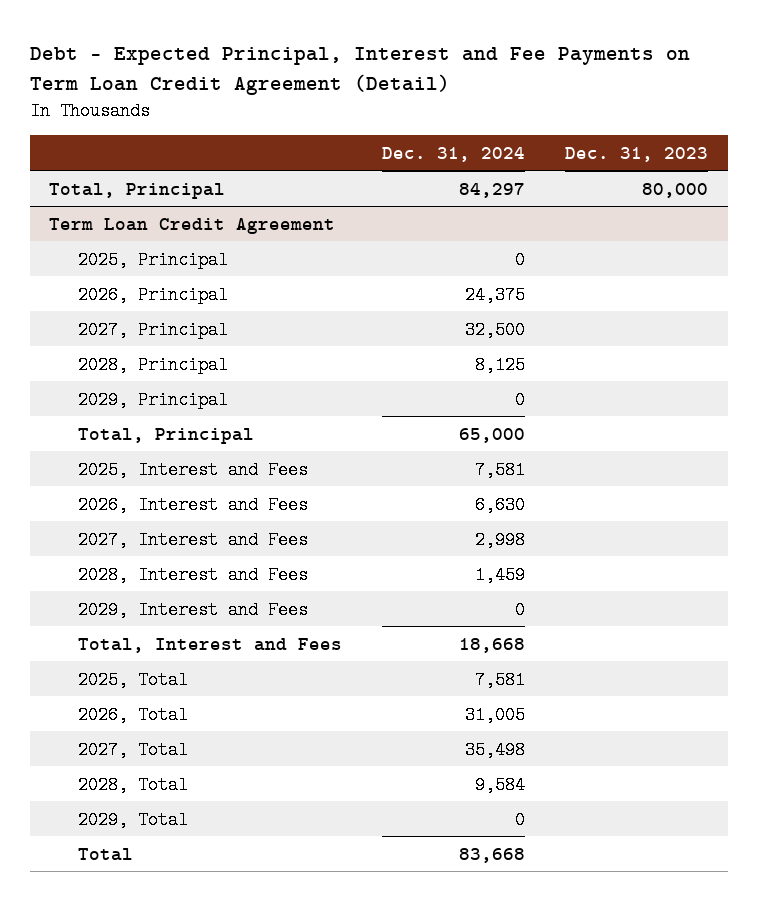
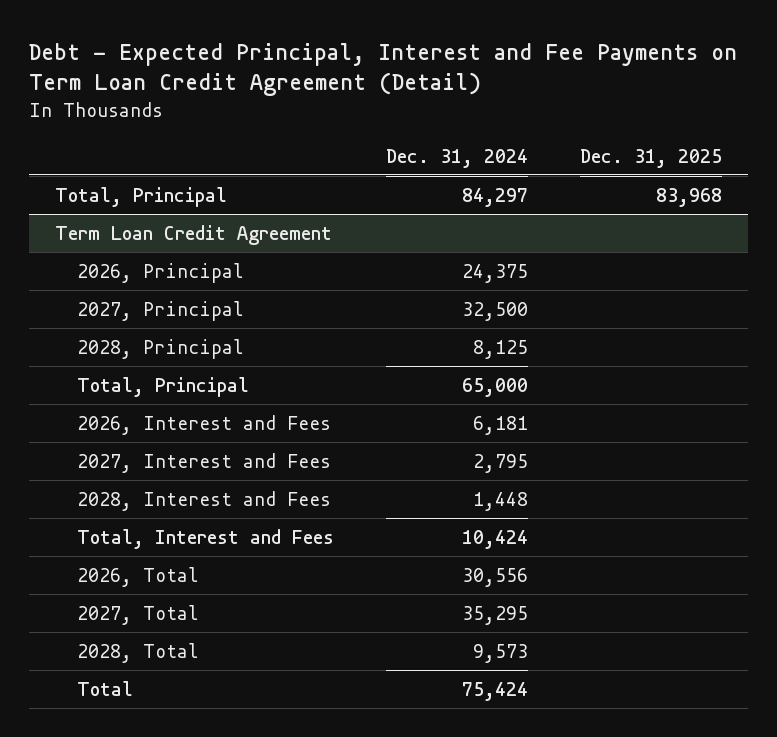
- | Dec. 31, 2024 | Dec. 31, 2023
+ | Dec. 31, 2024 | Dec. 31, 2025
@ Term Loan Credit Agreement
- 2025, Principal | 0 |
- 2029, Principal | 0 |
- 2025, Interest and Fees | 7,581 |
- 2026, Interest and Fees | 6,630 |
- 2027, Interest and Fees | 2,998 |
- 2028, Interest and Fees | 1,459 |
- 2029, Interest and Fees | 0 |
- Total, Interest and Fees | 18,668 |
- 2025, Total | 7,581 |
- 2026, Total | 31,005 |
- 2027, Total | 35,498 |
- 2028, Total | 9,584 |
- 2029, Total | 0 |
- Total | 83,668 |
+ 2026, Interest and Fees | 6,181 |
+ 2027, Interest and Fees | 2,795 |
+ 2028, Interest and Fees | 1,448 |
+ Total, Interest and Fees | 10,424 |
+ 2026, Total | 30,556 |
+ 2027, Total | 35,295 |
+ 2028, Total | 9,573 |
+ Total | 75,424 |

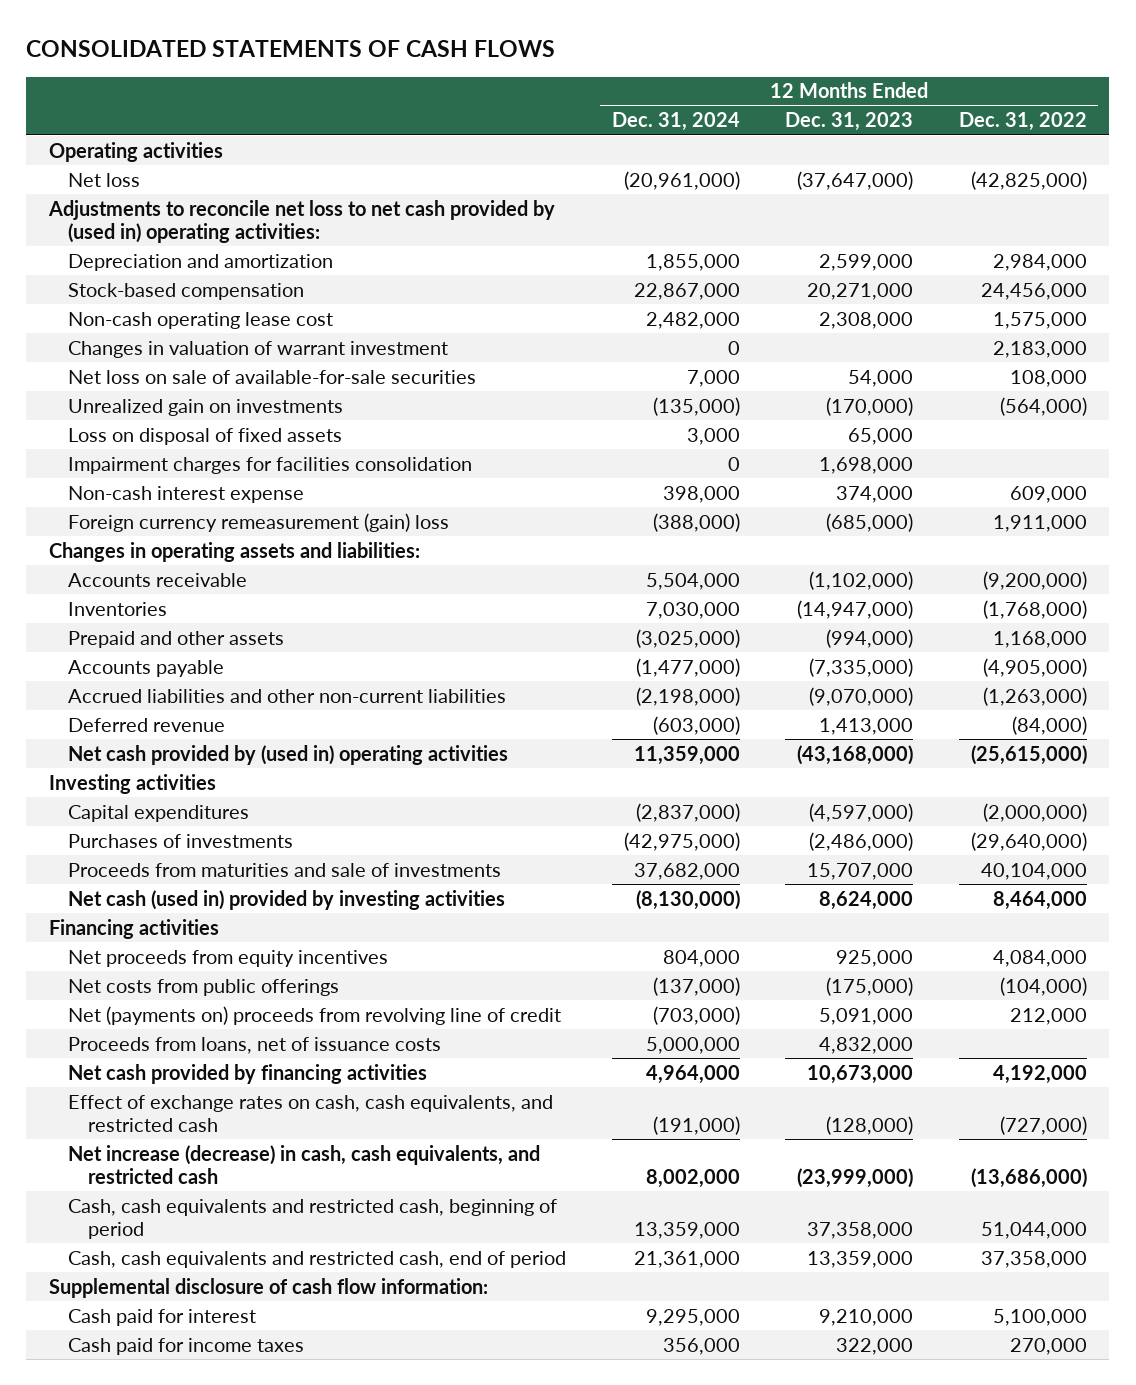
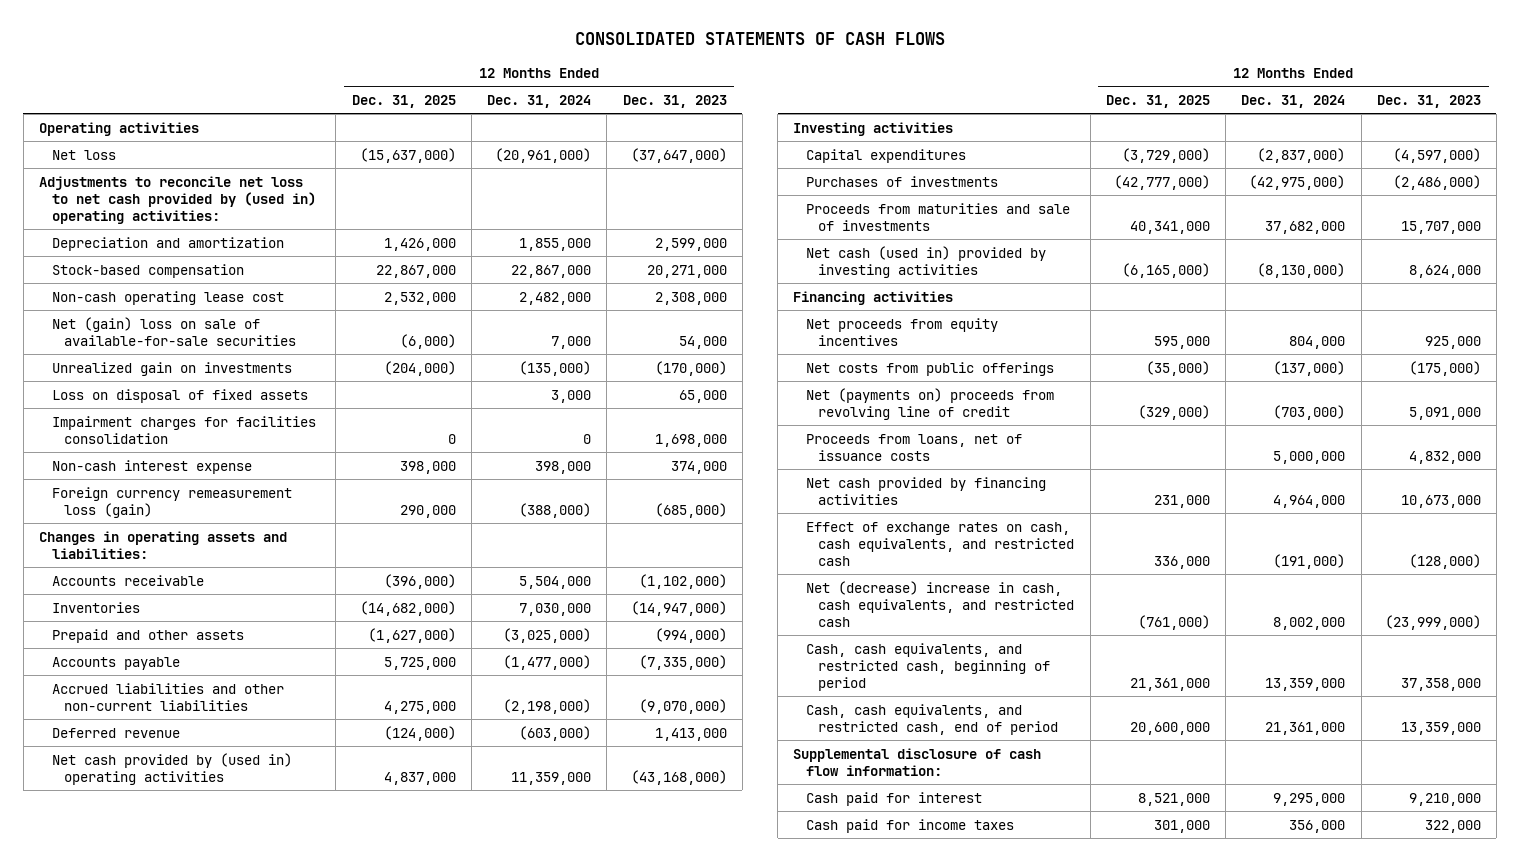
- | 12 Months Ended Dec. 31, 2024 | 12 Months Ended Dec. 31, 2023 | 12 Months Ended Dec. 31, 2022
+ | 12 Months Ended Dec. 31, 2025 | 12 Months Ended Dec. 31, 2024 | 12 Months Ended Dec. 31, 2023
- Changes in valuation of warrant investment | 0 | | 2,183,000
- Net loss on sale of available-for-sale securities | 7,000 | 54,000 | 108,000
+ Net (gain) loss on sale of available-for-sale securities | (6,000) | 7,000 | 54,000
- Foreign currency remeasurement (gain) loss | (388,000) | (685,000) | 1,911,000
+ Foreign currency remeasurement loss (gain) | 290,000 | (388,000) | (685,000)
- Net increase (decrease) in cash, cash equivalents, and restricted cash | 8,002,000 | (23,999,000) | (13,686,000)
- Cash, cash equivalents and restricted cash, beginning of period | 13,359,000 | 37,358,000 | 51,044,000
- Cash, cash equivalents and restricted cash, end of period | 21,361,000 | 13,359,000 | 37,358,000
+ Net (decrease) increase in cash, cash equivalents, and restricted cash | (761,000) | 8,002,000 | (23,999,000)
+ Cash, cash equivalents, and restricted cash, beginning of period | 21,361,000 | 13,359,000 | 37,358,000
+ Cash, cash equivalents, and restricted cash, end of period | 20,600,000 | 21,361,000 | 13,359,000

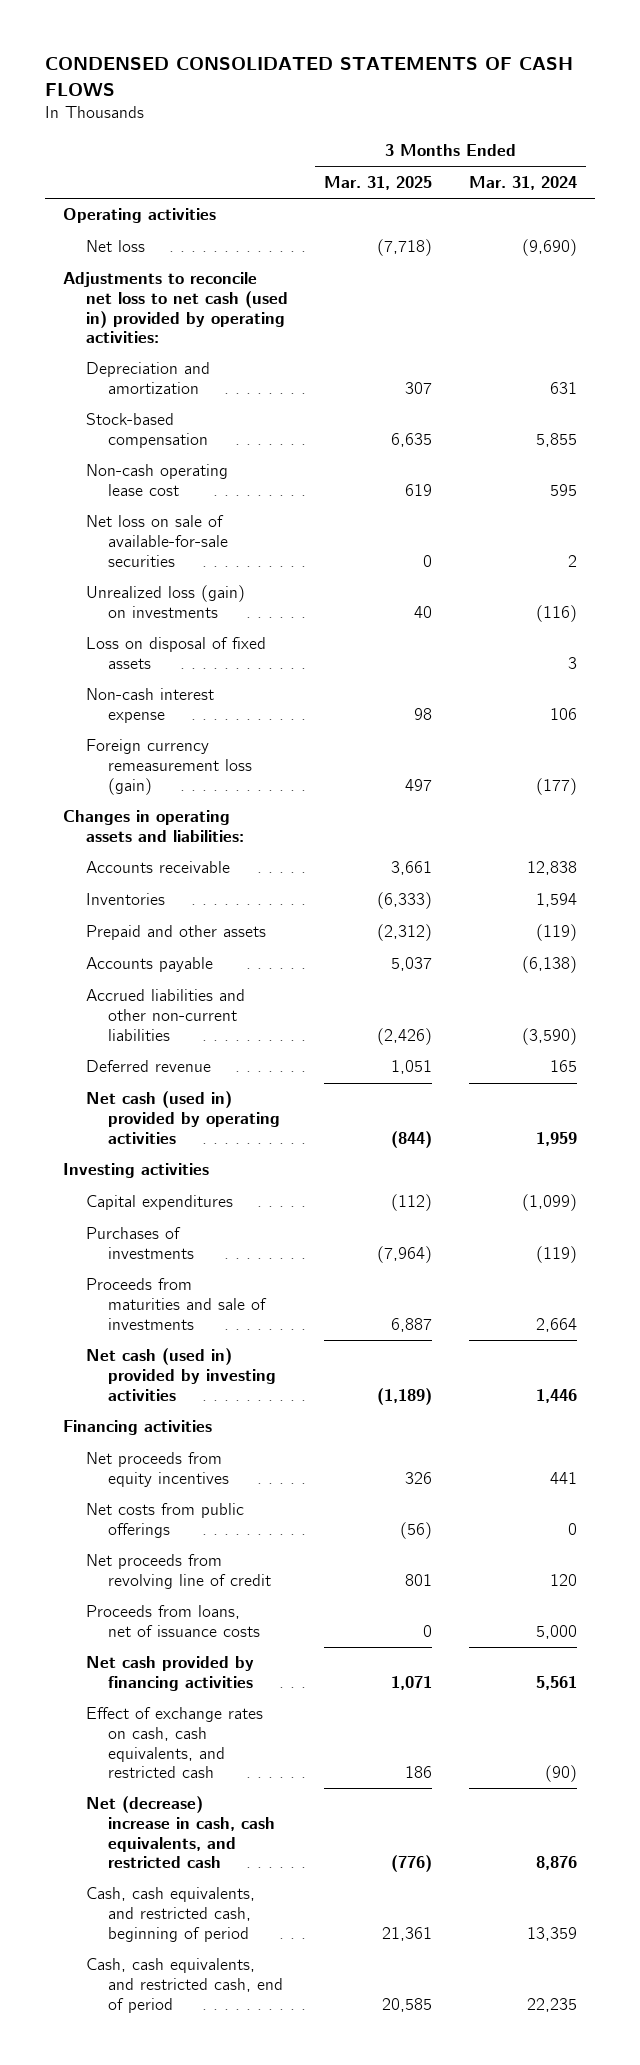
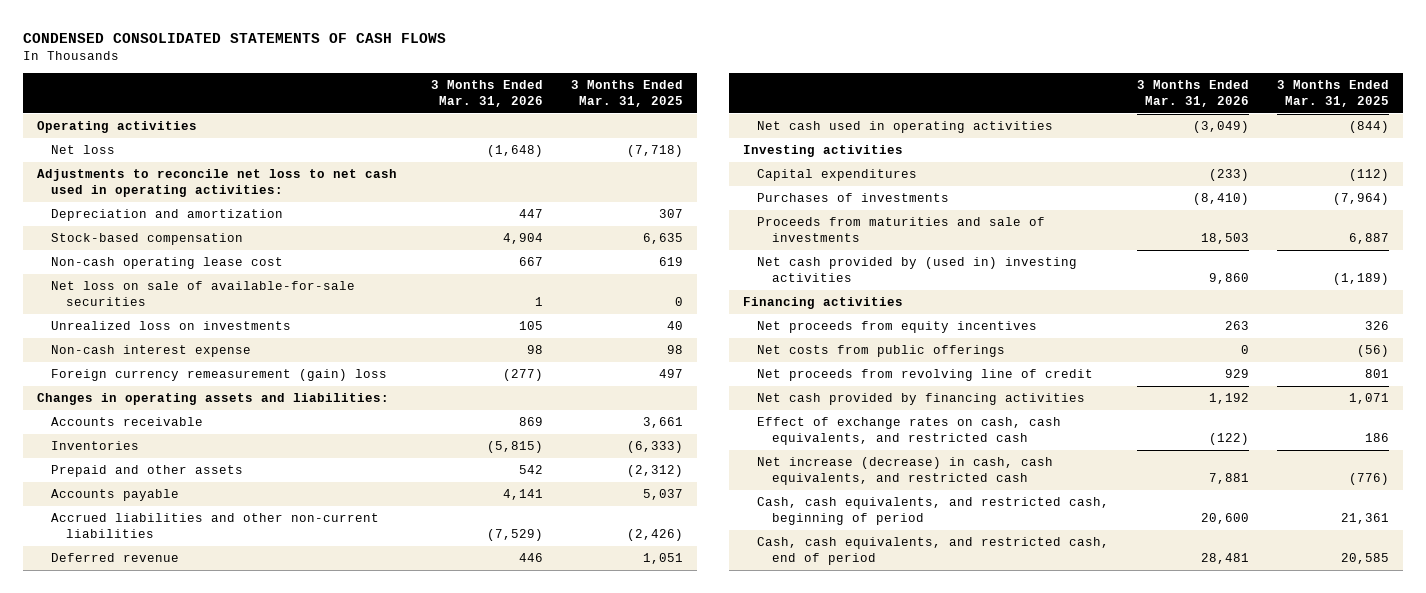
- | 3 Months Ended Mar. 31, 2025 | 3 Months Ended Mar. 31, 2024
+ | 3 Months Ended Mar. 31, 2026 | 3 Months Ended Mar. 31, 2025
- Adjustments to reconcile net loss to net cash (used in) provided by operating activities:
+ Adjustments to reconcile net loss to net cash used in operating activities:
- Unrealized loss (gain) on investments | 40 | (116)
- Loss on disposal of fixed assets | | 3
+ Unrealized loss on investments | 105 | 40
- Foreign currency remeasurement loss (gain) | 497 | (177)
+ Foreign currency remeasurement (gain) loss | (277) | 497
- Net cash (used in) provided by operating activities | (844) | 1,959
+ Net cash used in operating activities | (3,049) | (844)
- Net cash (used in) provided by investing activities | (1,189) | 1,446
+ Net cash provided by (used in) investing activities | 9,860 | (1,189)
- Proceeds from loans, net of issuance costs | 0 | 5,000
- Net (decrease) increase in cash, cash equivalents, and restricted cash | (776) | 8,876
+ Net increase (decrease) in cash, cash equivalents, and restricted cash | 7,881 | (776)

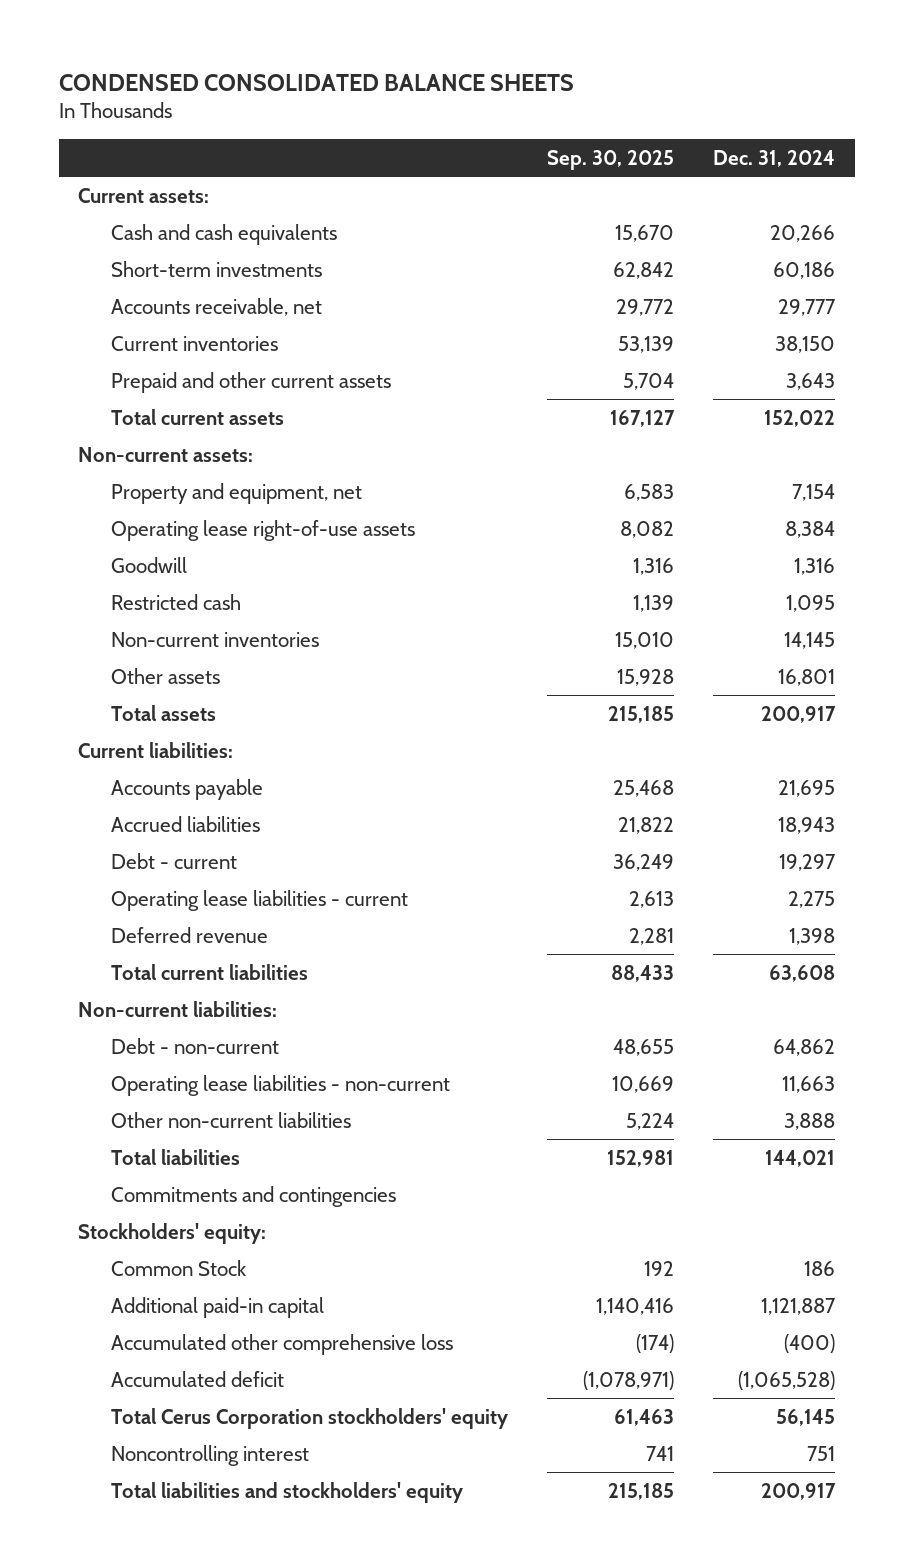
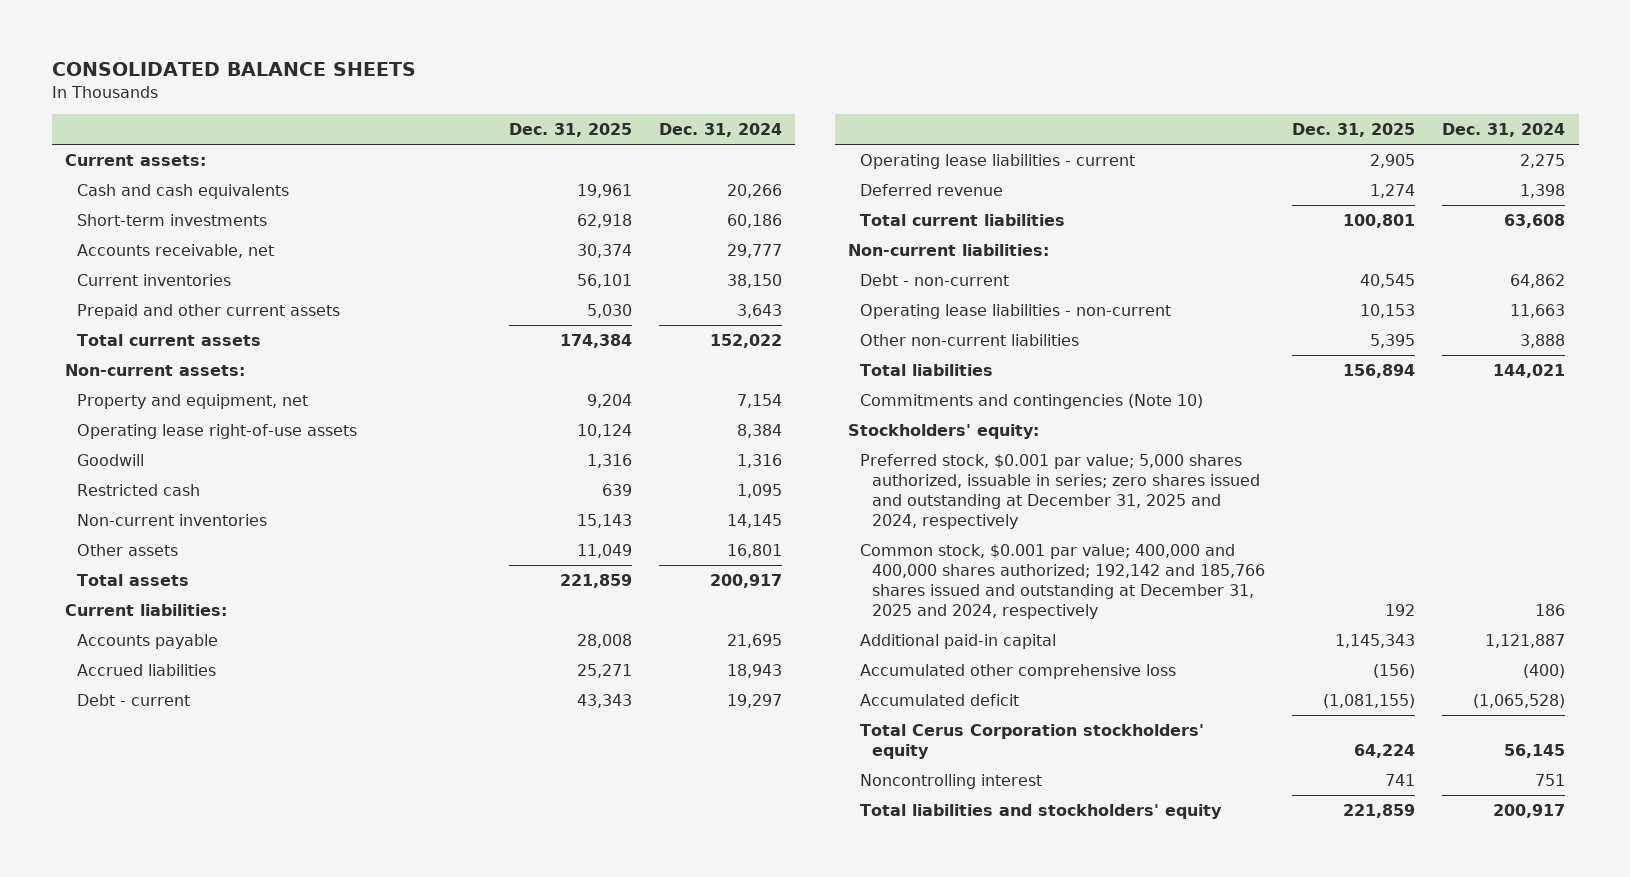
- CONDENSED CONSOLIDATED BALANCE SHEETS
+ CONSOLIDATED BALANCE SHEETS
- | Sep. 30, 2025 | Dec. 31, 2024
+ | Dec. 31, 2025 | Dec. 31, 2024
- Commitments and contingencies
+ Commitments and contingencies (Note 10)
- Common Stock | 192 | 186
+ Preferred stock, $0.001 par value; 5,000 shares authorized, issuable in series; zero shares issued and outstanding at December 31, 2025 and 2024, respectively
+ Common stock, $0.001 par value; 400,000 and 400,000 shares authorized; 192,142 and 185,766 shares issued and outstanding at December 31, 2025 and 2024, respectively | 192 | 186

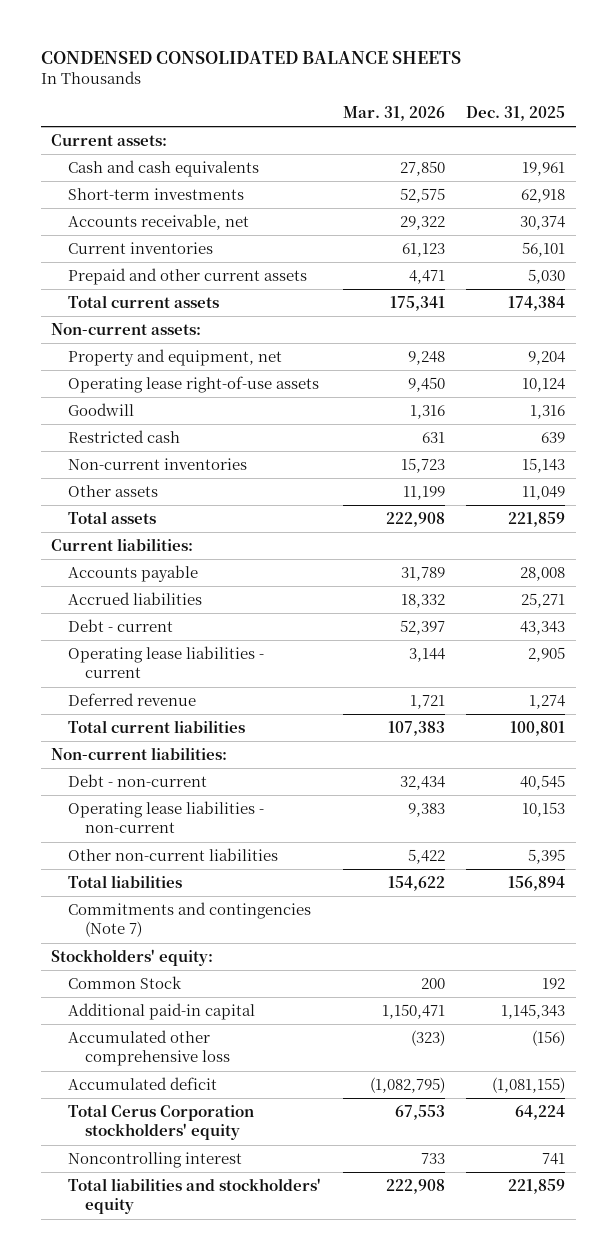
- CONSOLIDATED BALANCE SHEETS
+ CONDENSED CONSOLIDATED BALANCE SHEETS
- | Dec. 31, 2025 | Dec. 31, 2024
+ | Mar. 31, 2026 | Dec. 31, 2025
- Commitments and contingencies (Note 10)
+ Commitments and contingencies (Note 7)
- Preferred stock, $0.001 par value; 5,000 shares authorized, issuable in series; zero shares issued and outstanding at December 31, 2025 and 2024, respectively
- Common stock, $0.001 par value; 400,000 and 400,000 shares authorized; 192,142 and 185,766 shares issued and outstanding at December 31, 2025 and 2024, respectively | 192 | 186
+ Common Stock | 200 | 192

